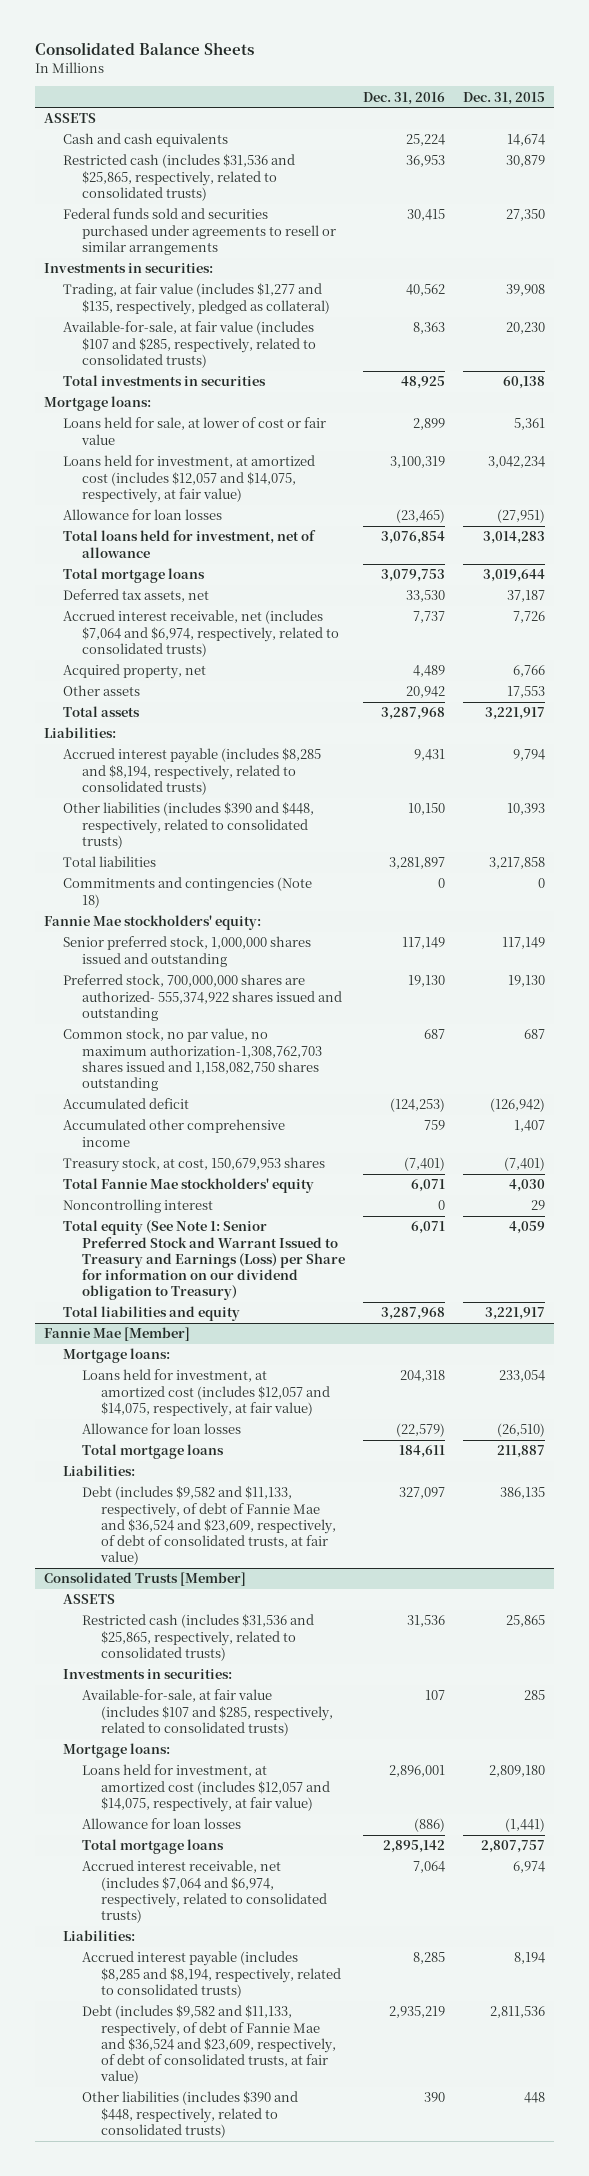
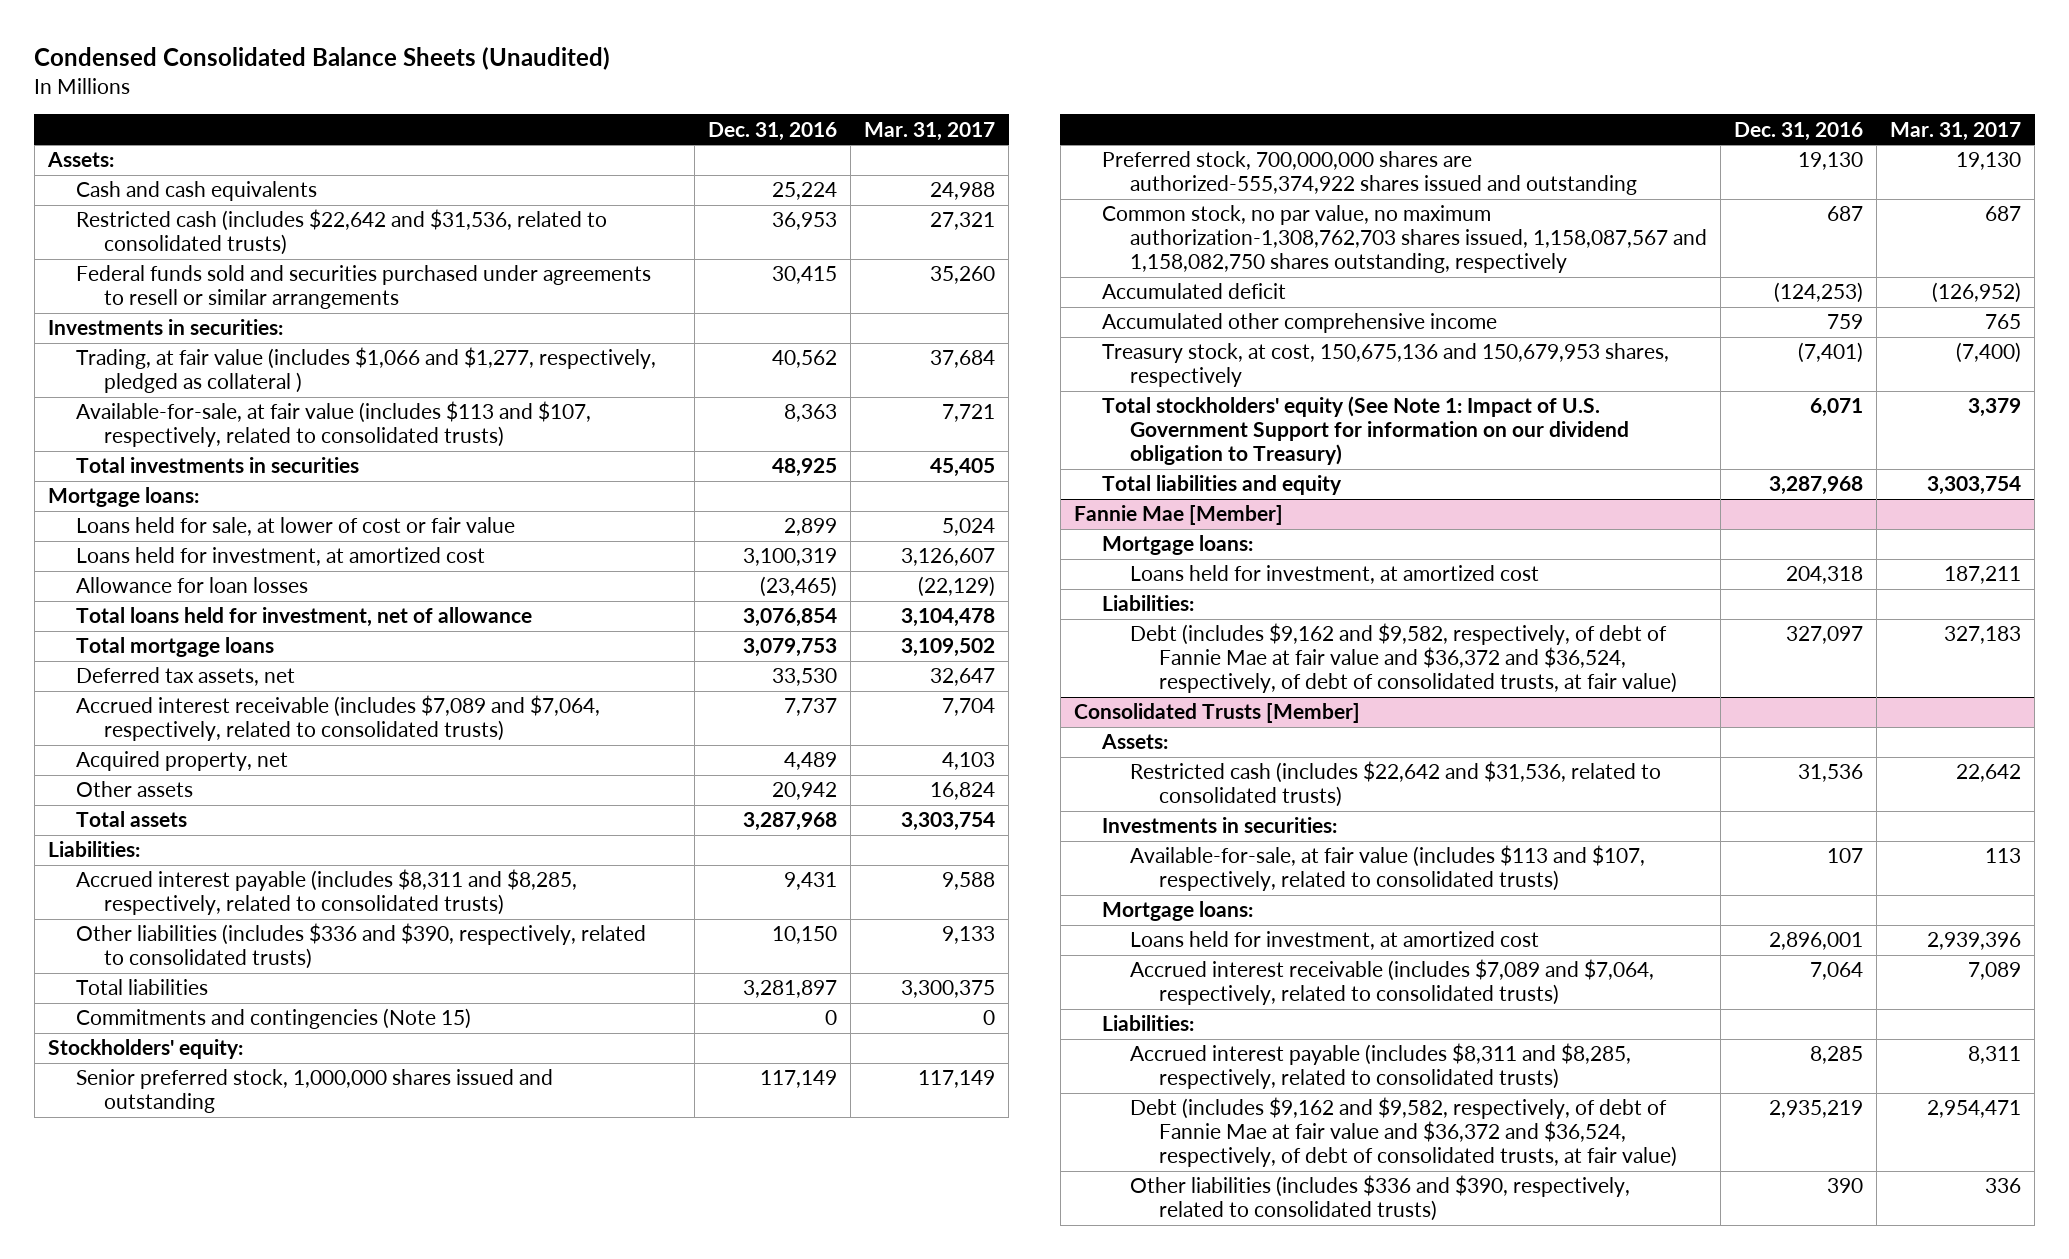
- Consolidated Balance Sheets
+ Condensed Consolidated Balance Sheets (Unaudited)
- | Dec. 31, 2016 | Dec. 31, 2015
+ | Dec. 31, 2016 | Mar. 31, 2017
- ASSETS
+ Assets:
- Restricted cash (includes $31,536 and $25,865, respectively, related to consolidated trusts) | 36,953 | 30,879
+ Restricted cash (includes $22,642 and $31,536, related to consolidated trusts) | 36,953 | 27,321
- Trading, at fair value (includes $1,277 and $135, respectively, pledged as collateral) | 40,562 | 39,908
- Available-for-sale, at fair value (includes $107 and $285, respectively, related to consolidated trusts) | 8,363 | 20,230
+ Trading, at fair value (includes $1,066 and $1,277, respectively, pledged as collateral ) | 40,562 | 37,684
+ Available-for-sale, at fair value (includes $113 and $107, respectively, related to consolidated trusts) | 8,363 | 7,721
- Loans held for investment, at amortized cost (includes $12,057 and $14,075, respectively, at fair value) | 3,100,319 | 3,042,234
+ Loans held for investment, at amortized cost | 3,100,319 | 3,126,607
- Accrued interest receivable, net (includes $7,064 and $6,974, respectively, related to consolidated trusts) | 7,737 | 7,726
+ Accrued interest receivable (includes $7,089 and $7,064, respectively, related to consolidated trusts) | 7,737 | 7,704
- Accrued interest payable (includes $8,285 and $8,194, respectively, related to consolidated trusts) | 9,431 | 9,794
- Other liabilities (includes $390 and $448, respectively, related to consolidated trusts) | 10,150 | 10,393
+ Accrued interest payable (includes $8,311 and $8,285, respectively, related to consolidated trusts) | 9,431 | 9,588
+ Other liabilities (includes $336 and $390, respectively, related to consolidated trusts) | 10,150 | 9,133
- Commitments and contingencies (Note 18) | 0 | 0
- Fannie Mae stockholders' equity:
+ Commitments and contingencies (Note 15) | 0 | 0
+ Stockholders' equity:
- Preferred stock, 700,000,000 shares are authorized- 555,374,922 shares issued and outstanding | 19,130 | 19,130
- Common stock, no par value, no maximum authorization-1,308,762,703 shares issued and 1,158,082,750 shares outstanding | 687 | 687
+ Preferred stock, 700,000,000 shares are authorized-555,374,922 shares issued and outstanding | 19,130 | 19,130
+ Common stock, no par value, no maximum authorization-1,308,762,703 shares issued, 1,158,087,567 and 1,158,082,750 shares outstanding, respectively | 687 | 687
- Treasury stock, at cost, 150,679,953 shares | (7,401) | (7,401)
- Total Fannie Mae stockholders' equity | 6,071 | 4,030
- Noncontrolling interest | 0 | 29
- Total equity (See Note 1: Senior Preferred Stock and Warrant Issued to Treasury and Earnings (Loss) per Share for information on our dividend obligation to Treasury) | 6,071 | 4,059
+ Treasury stock, at cost, 150,675,136 and 150,679,953 shares, respectively | (7,401) | (7,400)
+ Total stockholders' equity (See Note 1: Impact of U.S. Government Support for information on our dividend obligation to Treasury) | 6,071 | 3,379
@ Fannie Mae [Member]
- Loans held for investment, at amortized cost (includes $12,057 and $14,075, respectively, at fair value) | 204,318 | 233,054
- Allowance for loan losses | (22,579) | (26,510)
- Total mortgage loans | 184,611 | 211,887
+ Loans held for investment, at amortized cost | 204,318 | 187,211
- Debt (includes $9,582 and $11,133, respectively, of debt of Fannie Mae and $36,524 and $23,609, respectively, of debt of consolidated trusts, at fair value) | 327,097 | 386,135
+ Debt (includes $9,162 and $9,582, respectively, of debt of Fannie Mae at fair value and $36,372 and $36,524, respectively, of debt of consolidated trusts, at fair value) | 327,097 | 327,183
@ Consolidated Trusts [Member]
- ASSETS
- Restricted cash (includes $31,536 and $25,865, respectively, related to consolidated trusts) | 31,536 | 25,865
+ Assets:
+ Restricted cash (includes $22,642 and $31,536, related to consolidated trusts) | 31,536 | 22,642
- Available-for-sale, at fair value (includes $107 and $285, respectively, related to consolidated trusts) | 107 | 285
+ Available-for-sale, at fair value (includes $113 and $107, respectively, related to consolidated trusts) | 107 | 113
- Loans held for investment, at amortized cost (includes $12,057 and $14,075, respectively, at fair value) | 2,896,001 | 2,809,180
- Allowance for loan losses | (886) | (1,441)
- Total mortgage loans | 2,895,142 | 2,807,757
- Accrued interest receivable, net (includes $7,064 and $6,974, respectively, related to consolidated trusts) | 7,064 | 6,974
+ Loans held for investment, at amortized cost | 2,896,001 | 2,939,396
+ Accrued interest receivable (includes $7,089 and $7,064, respectively, related to consolidated trusts) | 7,064 | 7,089
- Accrued interest payable (includes $8,285 and $8,194, respectively, related to consolidated trusts) | 8,285 | 8,194
- Debt (includes $9,582 and $11,133, respectively, of debt of Fannie Mae and $36,524 and $23,609, respectively, of debt of consolidated trusts, at fair value) | 2,935,219 | 2,811,536
- Other liabilities (includes $390 and $448, respectively, related to consolidated trusts) | 390 | 448
+ Accrued interest payable (includes $8,311 and $8,285, respectively, related to consolidated trusts) | 8,285 | 8,311
+ Debt (includes $9,162 and $9,582, respectively, of debt of Fannie Mae at fair value and $36,372 and $36,524, respectively, of debt of consolidated trusts, at fair value) | 2,935,219 | 2,954,471
+ Other liabilities (includes $336 and $390, respectively, related to consolidated trusts) | 390 | 336

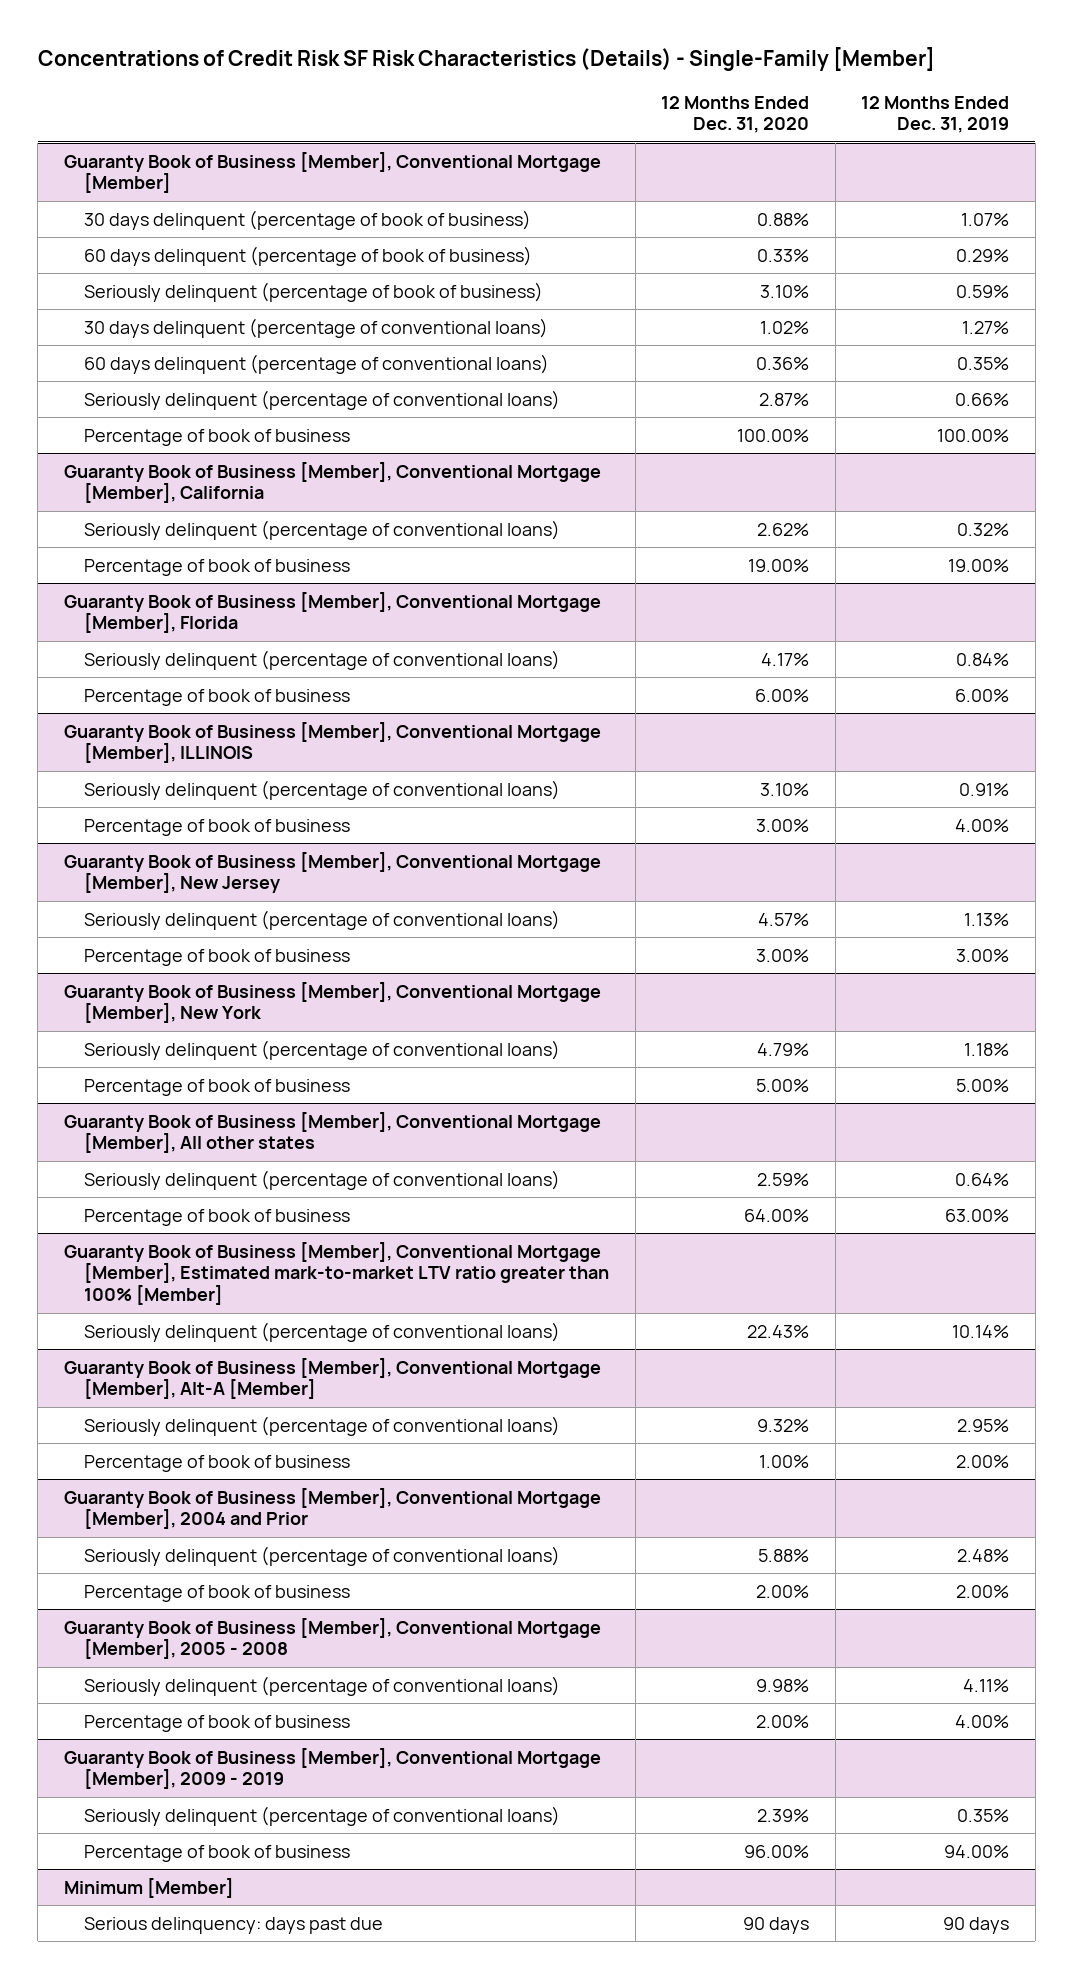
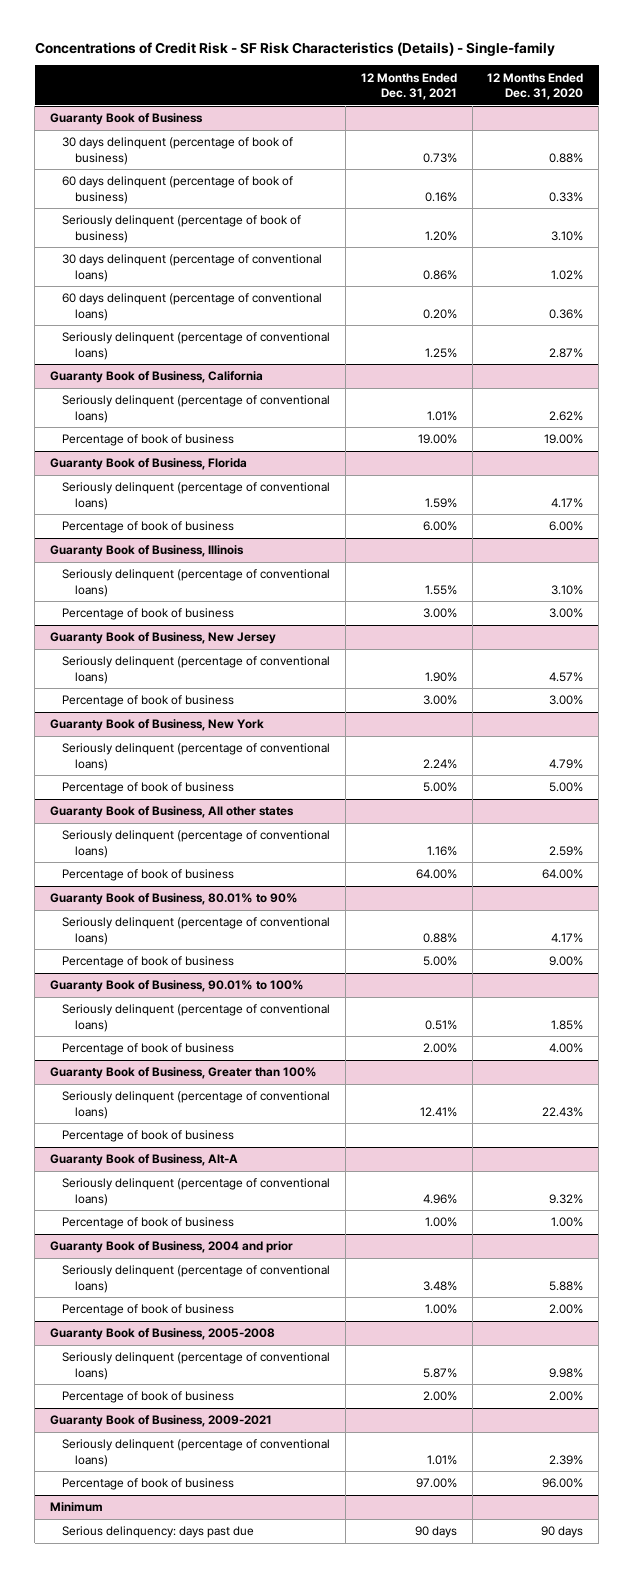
- Concentrations of Credit Risk SF Risk Characteristics (Details) - Single-Family [Member]
+ Concentrations of Credit Risk - SF Risk Characteristics (Details) - Single-family
- | 12 Months Ended Dec. 31, 2020 | 12 Months Ended Dec. 31, 2019
+ | 12 Months Ended Dec. 31, 2021 | 12 Months Ended Dec. 31, 2020
- Guaranty Book of Business [Member], Conventional Mortgage [Member]
+ Guaranty Book of Business
- Percentage of book of business | 100.00% | 100.00%
- Guaranty Book of Business [Member], Conventional Mortgage [Member], California
+ Guaranty Book of Business, California
- Guaranty Book of Business [Member], Conventional Mortgage [Member], Florida
+ Guaranty Book of Business, Florida
- Guaranty Book of Business [Member], Conventional Mortgage [Member], ILLINOIS
+ Guaranty Book of Business, Illinois
- Guaranty Book of Business [Member], Conventional Mortgage [Member], New Jersey
+ Guaranty Book of Business, New Jersey
- Guaranty Book of Business [Member], Conventional Mortgage [Member], New York
+ Guaranty Book of Business, New York
- Guaranty Book of Business [Member], Conventional Mortgage [Member], All other states
+ Guaranty Book of Business, All other states
- Guaranty Book of Business [Member], Conventional Mortgage [Member], Estimated mark-to-market LTV ratio greater than 100% [Member]
+ Guaranty Book of Business, 80.01% to 90%
+ Seriously delinquent (percentage of conventional loans) | 0.88% | 4.17%
+ Percentage of book of business | 5.00% | 9.00%
+ Guaranty Book of Business, 90.01% to 100%
+ Seriously delinquent (percentage of conventional loans) | 0.51% | 1.85%
+ Percentage of book of business | 2.00% | 4.00%
+ Guaranty Book of Business, Greater than 100%
- Guaranty Book of Business [Member], Conventional Mortgage [Member], Alt-A [Member]
+ Percentage of book of business
+ Guaranty Book of Business, Alt-A
- Guaranty Book of Business [Member], Conventional Mortgage [Member], 2004 and Prior
+ Guaranty Book of Business, 2004 and prior
- Guaranty Book of Business [Member], Conventional Mortgage [Member], 2005 - 2008
+ Guaranty Book of Business, 2005-2008
- Guaranty Book of Business [Member], Conventional Mortgage [Member], 2009 - 2019
+ Guaranty Book of Business, 2009-2021
- Minimum [Member]
+ Minimum

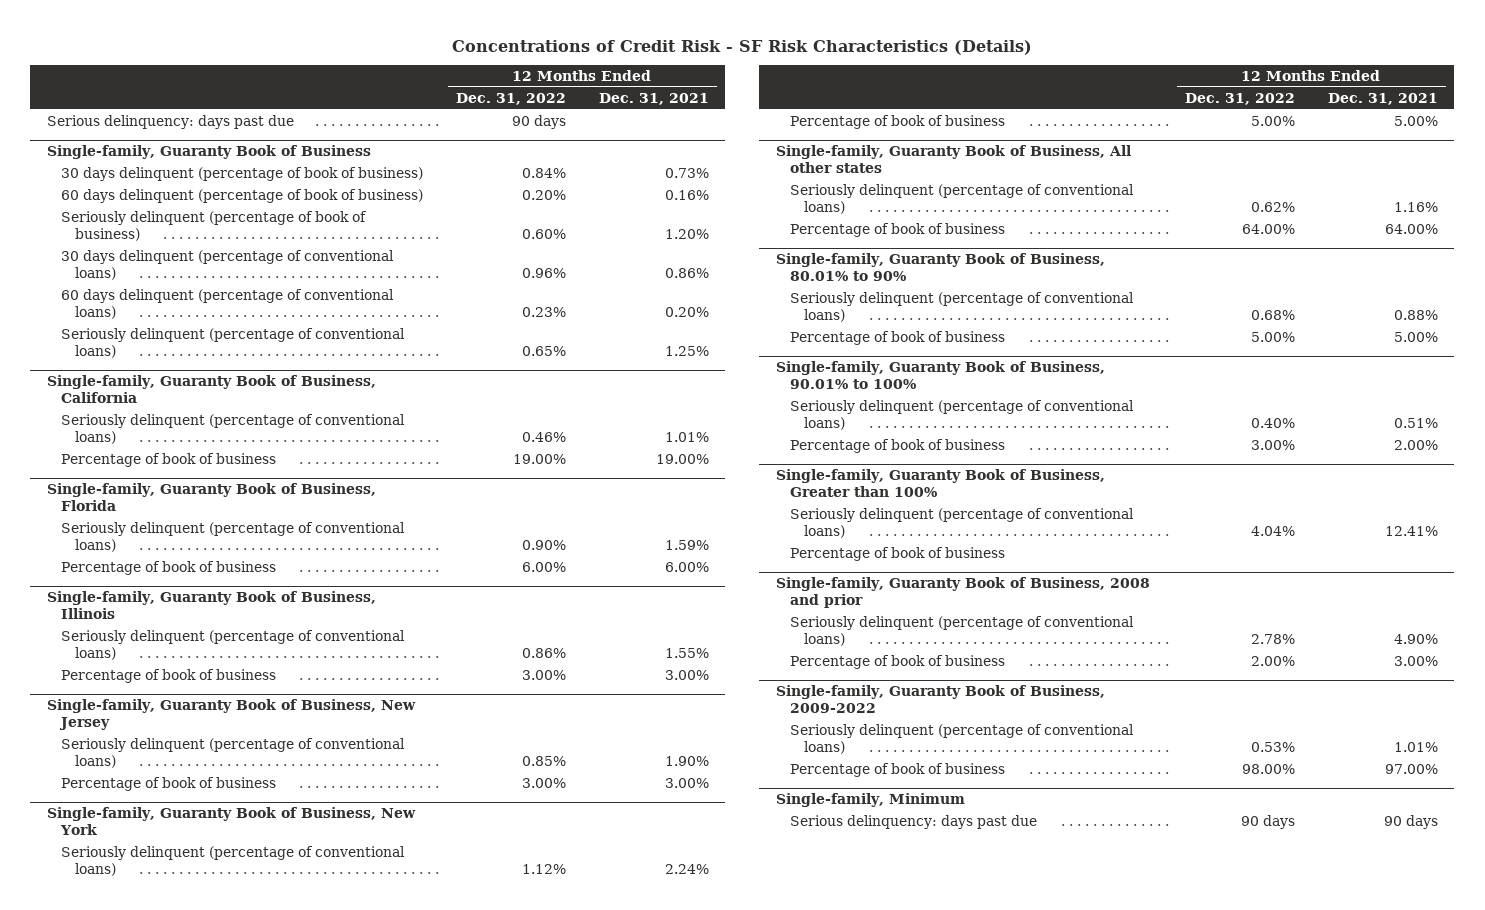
- Concentrations of Credit Risk - SF Risk Characteristics (Details) - Single-family
+ Concentrations of Credit Risk - SF Risk Characteristics (Details)
- | 12 Months Ended Dec. 31, 2021 | 12 Months Ended Dec. 31, 2020
+ | 12 Months Ended Dec. 31, 2022 | 12 Months Ended Dec. 31, 2021
- Guaranty Book of Business
+ Serious delinquency: days past due | 90 days |
+ Single-family, Guaranty Book of Business
- Guaranty Book of Business, California
+ Single-family, Guaranty Book of Business, California
- Guaranty Book of Business, Florida
+ Single-family, Guaranty Book of Business, Florida
- Guaranty Book of Business, Illinois
+ Single-family, Guaranty Book of Business, Illinois
- Guaranty Book of Business, New Jersey
+ Single-family, Guaranty Book of Business, New Jersey
- Guaranty Book of Business, New York
+ Single-family, Guaranty Book of Business, New York
- Guaranty Book of Business, All other states
+ Single-family, Guaranty Book of Business, All other states
- Guaranty Book of Business, 80.01% to 90%
+ Single-family, Guaranty Book of Business, 80.01% to 90%
- Guaranty Book of Business, 90.01% to 100%
+ Single-family, Guaranty Book of Business, 90.01% to 100%
- Guaranty Book of Business, Greater than 100%
+ Single-family, Guaranty Book of Business, Greater than 100%
- Guaranty Book of Business, Alt-A
- Seriously delinquent (percentage of conventional loans) | 4.96% | 9.32%
- Percentage of book of business | 1.00% | 1.00%
- Guaranty Book of Business, 2004 and prior
- Seriously delinquent (percentage of conventional loans) | 3.48% | 5.88%
- Percentage of book of business | 1.00% | 2.00%
- Guaranty Book of Business, 2005-2008
- Seriously delinquent (percentage of conventional loans) | 5.87% | 9.98%
- Percentage of book of business | 2.00% | 2.00%
- Guaranty Book of Business, 2009-2021
+ Single-family, Guaranty Book of Business, 2008 and prior
+ Seriously delinquent (percentage of conventional loans) | 2.78% | 4.90%
+ Percentage of book of business | 2.00% | 3.00%
+ Single-family, Guaranty Book of Business, 2009-2022
- Minimum
+ Single-family, Minimum

